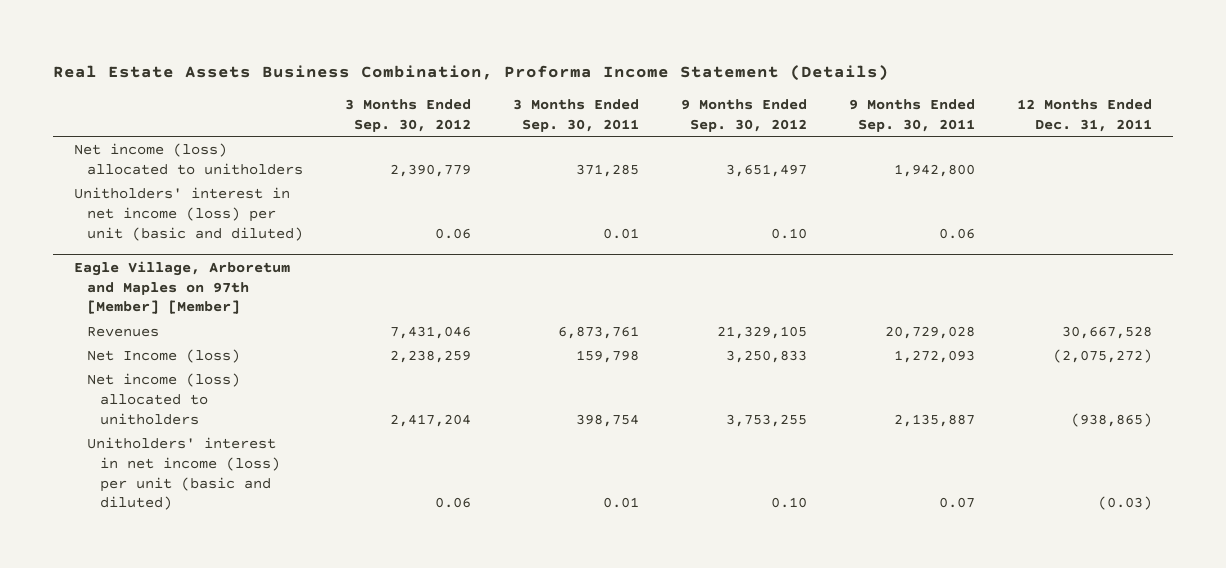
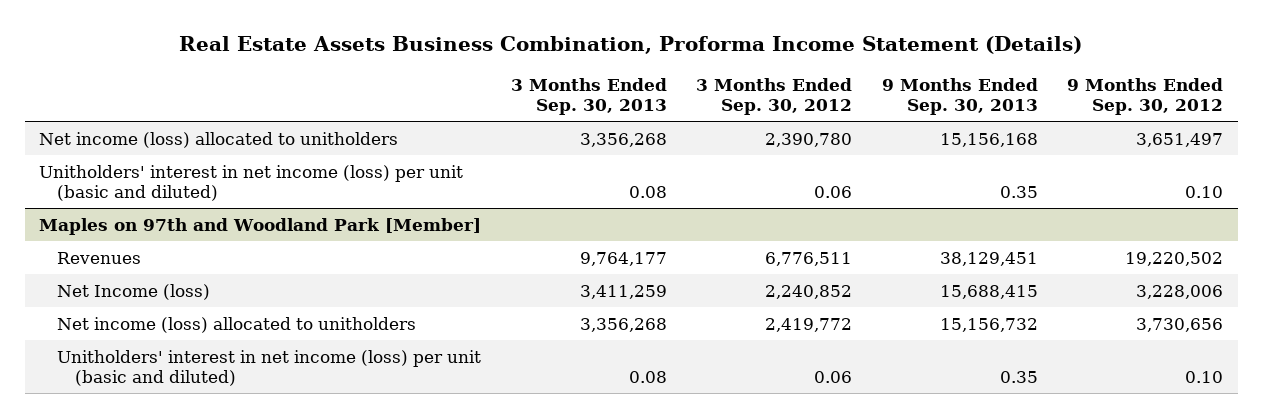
- | 3 Months Ended Sep. 30, 2012 | 3 Months Ended Sep. 30, 2011 | 9 Months Ended Sep. 30, 2012 | 9 Months Ended Sep. 30, 2011 | 12 Months Ended Dec. 31, 2011
+ | 3 Months Ended Sep. 30, 2013 | 3 Months Ended Sep. 30, 2012 | 9 Months Ended Sep. 30, 2013 | 9 Months Ended Sep. 30, 2012
- Net income (loss) allocated to unitholders | 2,390,779 | 371,285 | 3,651,497 | 1,942,800 |
+ Net income (loss) allocated to unitholders | 3,356,268 | 2,390,780 | 15,156,168 | 3,651,497
- Eagle Village, Arboretum and Maples on 97th [Member] [Member]
- Revenues | 7,431,046 | 6,873,761 | 21,329,105 | 20,729,028 | 30,667,528
- Net Income (loss) | 2,238,259 | 159,798 | 3,250,833 | 1,272,093 | (2,075,272)
- Net income (loss) allocated to unitholders | 2,417,204 | 398,754 | 3,753,255 | 2,135,887 | (938,865)
+ Maples on 97th and Woodland Park [Member]
+ Revenues | 9,764,177 | 6,776,511 | 38,129,451 | 19,220,502
+ Net Income (loss) | 3,411,259 | 2,240,852 | 15,688,415 | 3,228,006
+ Net income (loss) allocated to unitholders | 3,356,268 | 2,419,772 | 15,156,732 | 3,730,656

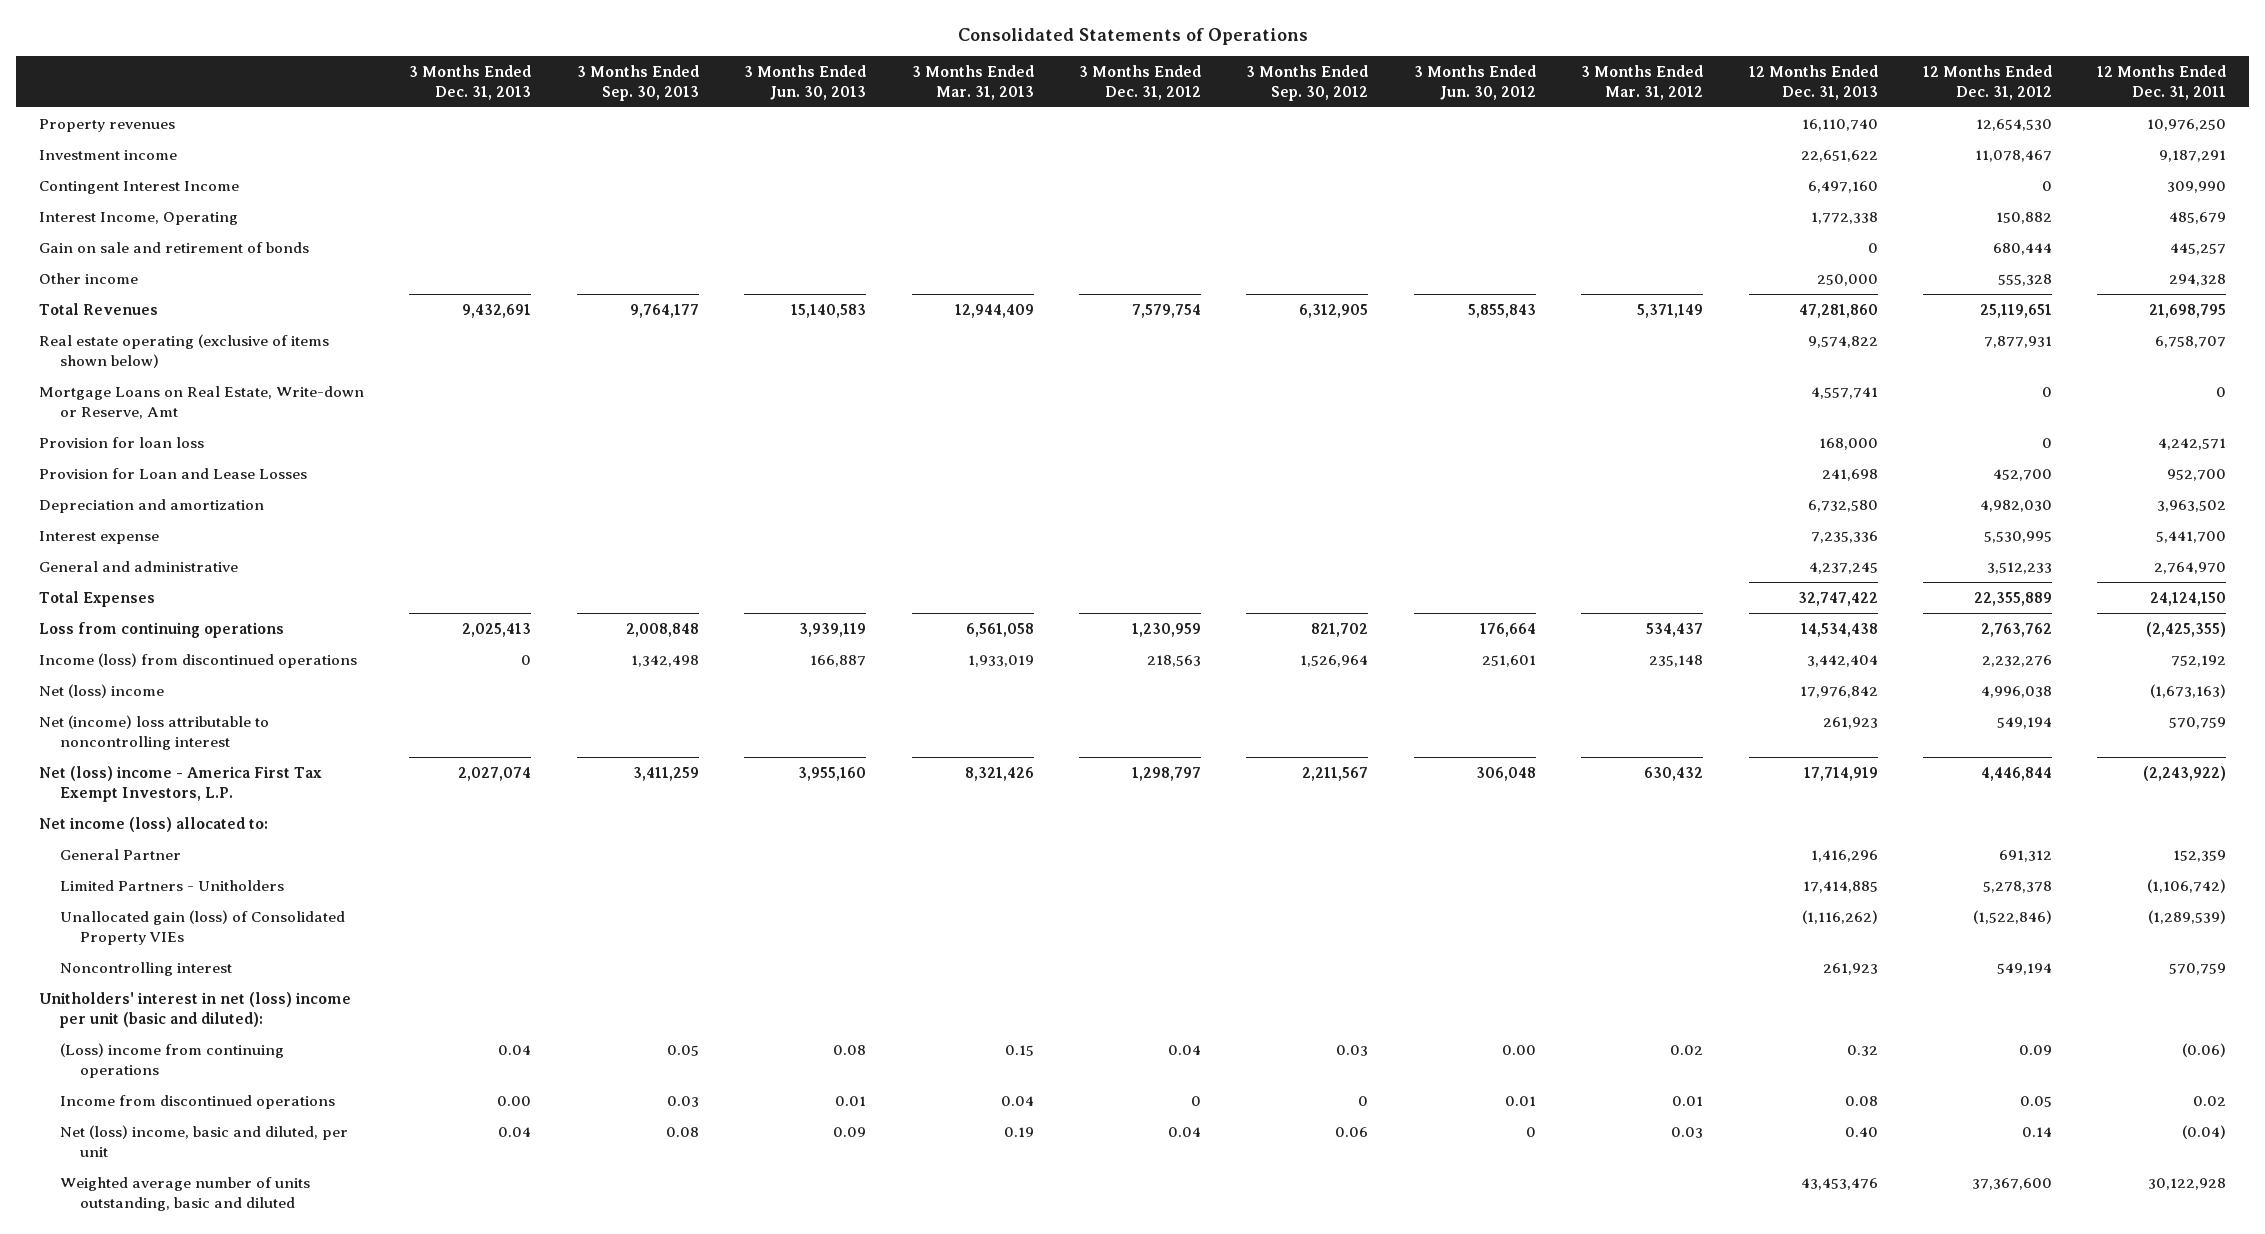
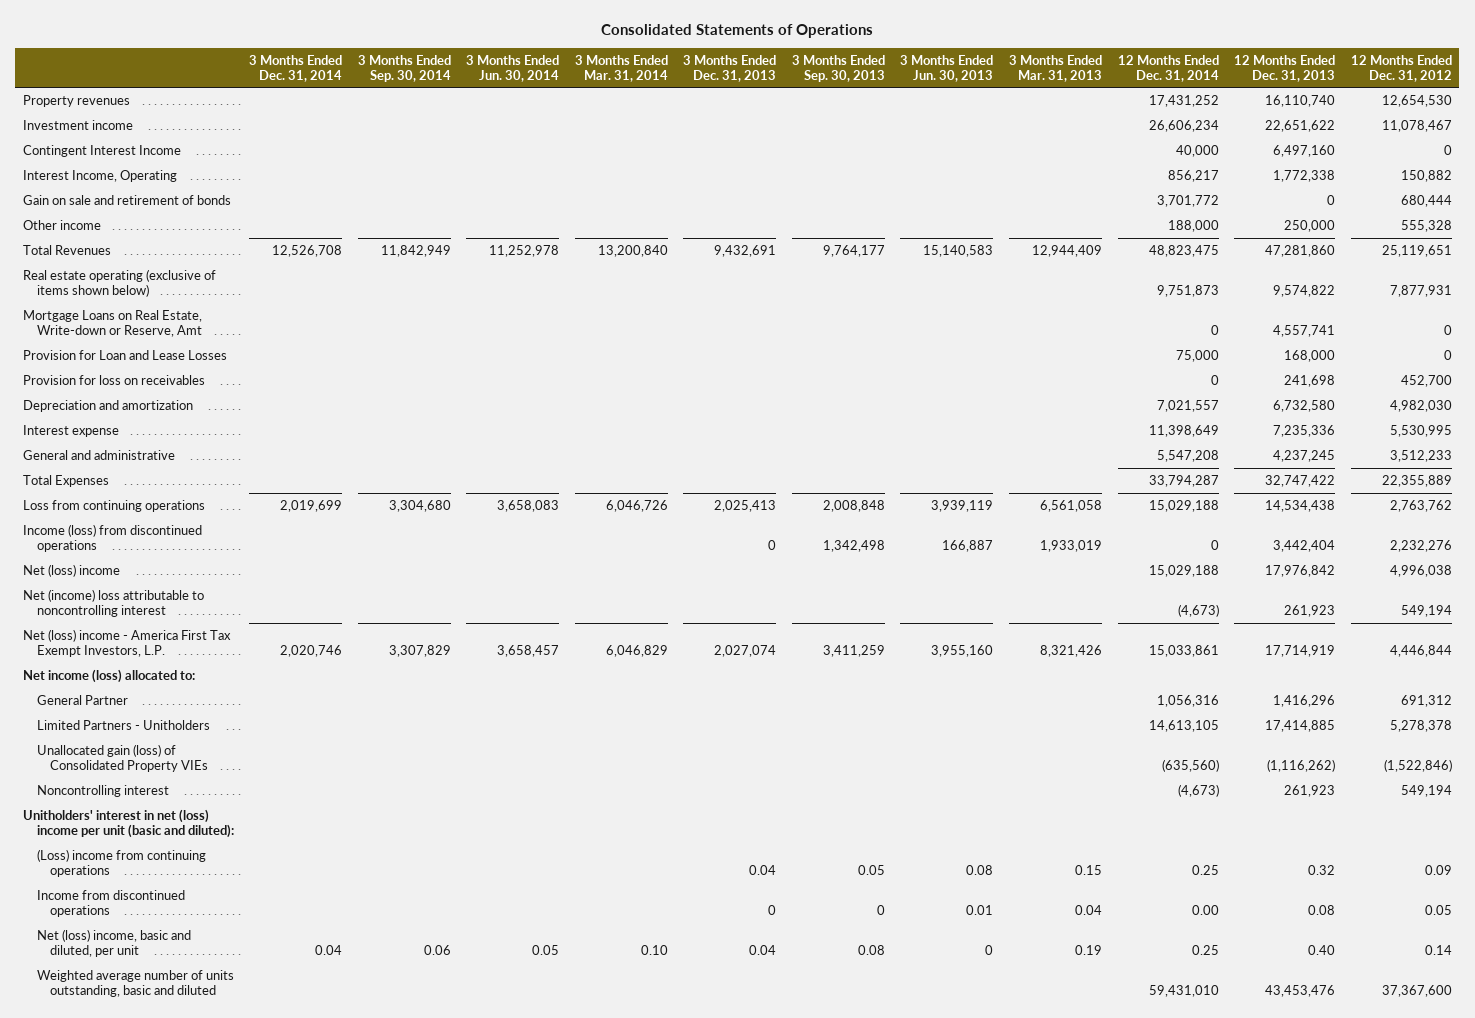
- | 3 Months Ended Dec. 31, 2013 | 3 Months Ended Sep. 30, 2013 | 3 Months Ended Jun. 30, 2013 | 3 Months Ended Mar. 31, 2013 | 3 Months Ended Dec. 31, 2012 | 3 Months Ended Sep. 30, 2012 | 3 Months Ended Jun. 30, 2012 | 3 Months Ended Mar. 31, 2012 | 12 Months Ended Dec. 31, 2013 | 12 Months Ended Dec. 31, 2012 | 12 Months Ended Dec. 31, 2011
+ | 3 Months Ended Dec. 31, 2014 | 3 Months Ended Sep. 30, 2014 | 3 Months Ended Jun. 30, 2014 | 3 Months Ended Mar. 31, 2014 | 3 Months Ended Dec. 31, 2013 | 3 Months Ended Sep. 30, 2013 | 3 Months Ended Jun. 30, 2013 | 3 Months Ended Mar. 31, 2013 | 12 Months Ended Dec. 31, 2014 | 12 Months Ended Dec. 31, 2013 | 12 Months Ended Dec. 31, 2012
- Provision for loan loss | | | | | | | | | 168,000 | 0 | 4,242,571
- Provision for Loan and Lease Losses | | | | | | | | | 241,698 | 452,700 | 952,700
+ Provision for Loan and Lease Losses | | | | | | | | | 75,000 | 168,000 | 0
+ Provision for loss on receivables | | | | | | | | | 0 | 241,698 | 452,700
- Income from discontinued operations | 0.00 | 0.03 | 0.01 | 0.04 | 0 | 0 | 0.01 | 0.01 | 0.08 | 0.05 | 0.02
- Net (loss) income, basic and diluted, per unit | 0.04 | 0.08 | 0.09 | 0.19 | 0.04 | 0.06 | 0 | 0.03 | 0.40 | 0.14 | (0.04)
+ Income from discontinued operations | | | | | 0 | 0 | 0.01 | 0.04 | 0.00 | 0.08 | 0.05
+ Net (loss) income, basic and diluted, per unit | 0.04 | 0.06 | 0.05 | 0.10 | 0.04 | 0.08 | 0 | 0.19 | 0.25 | 0.40 | 0.14

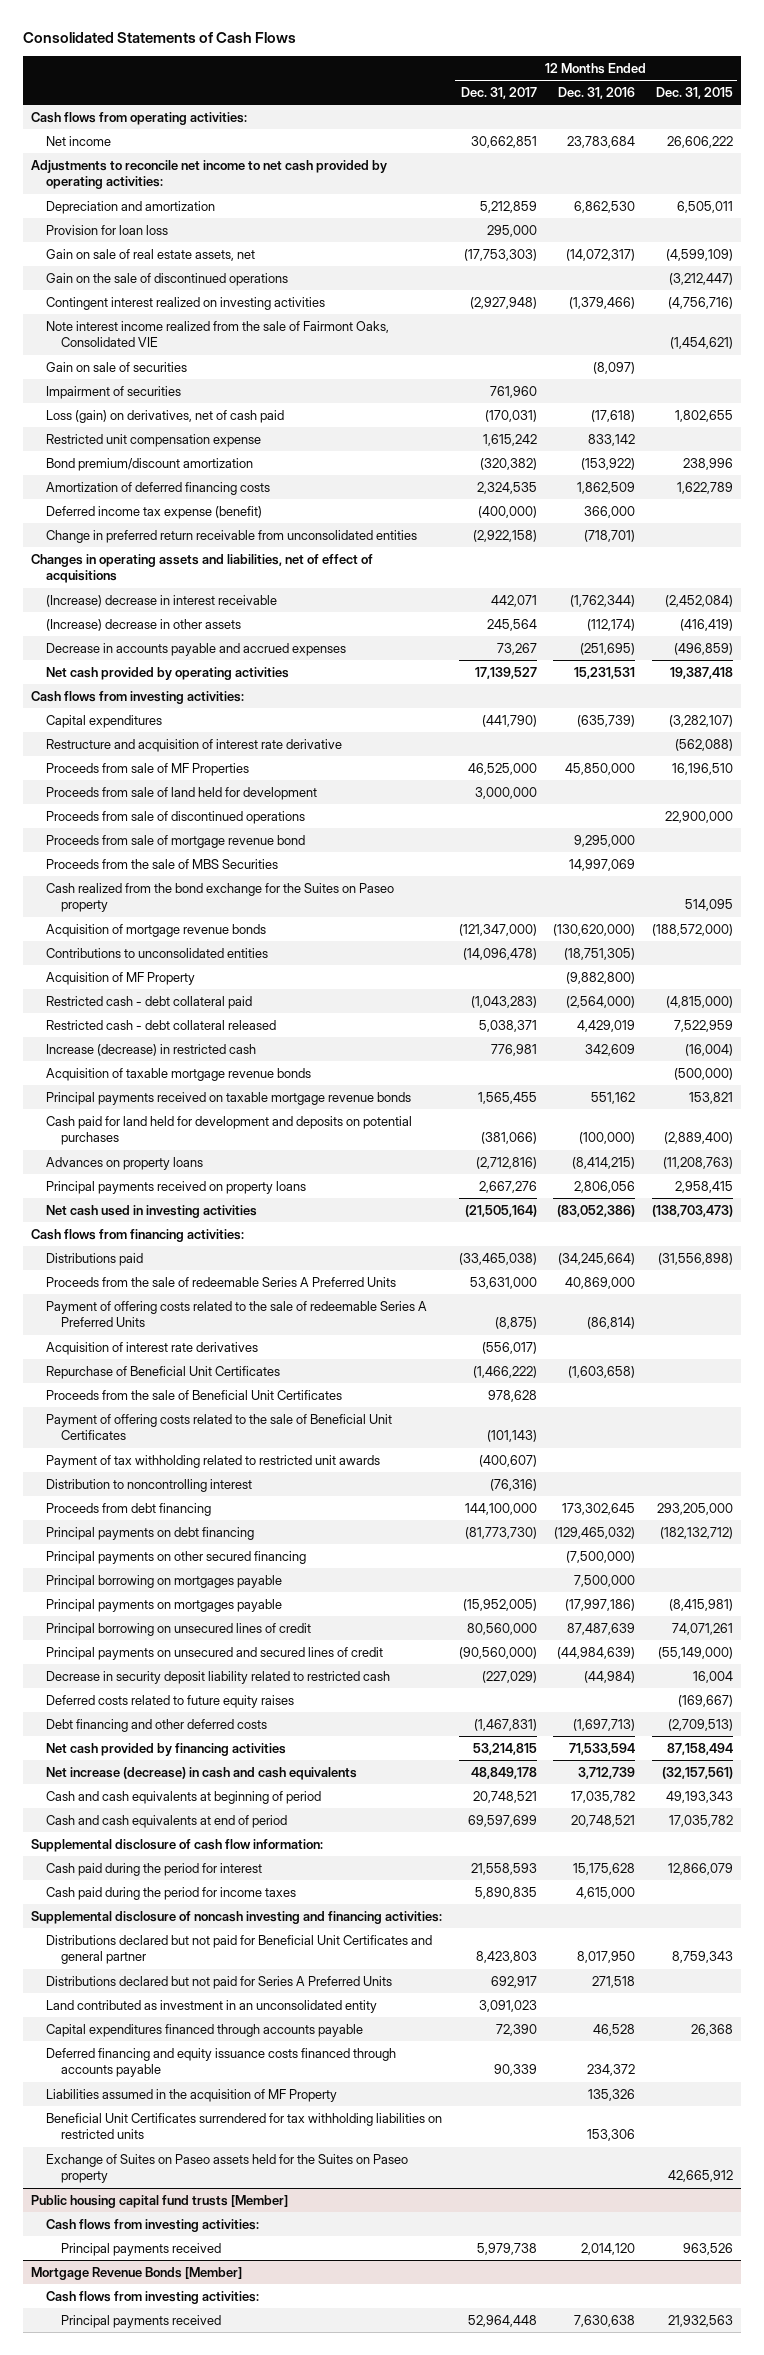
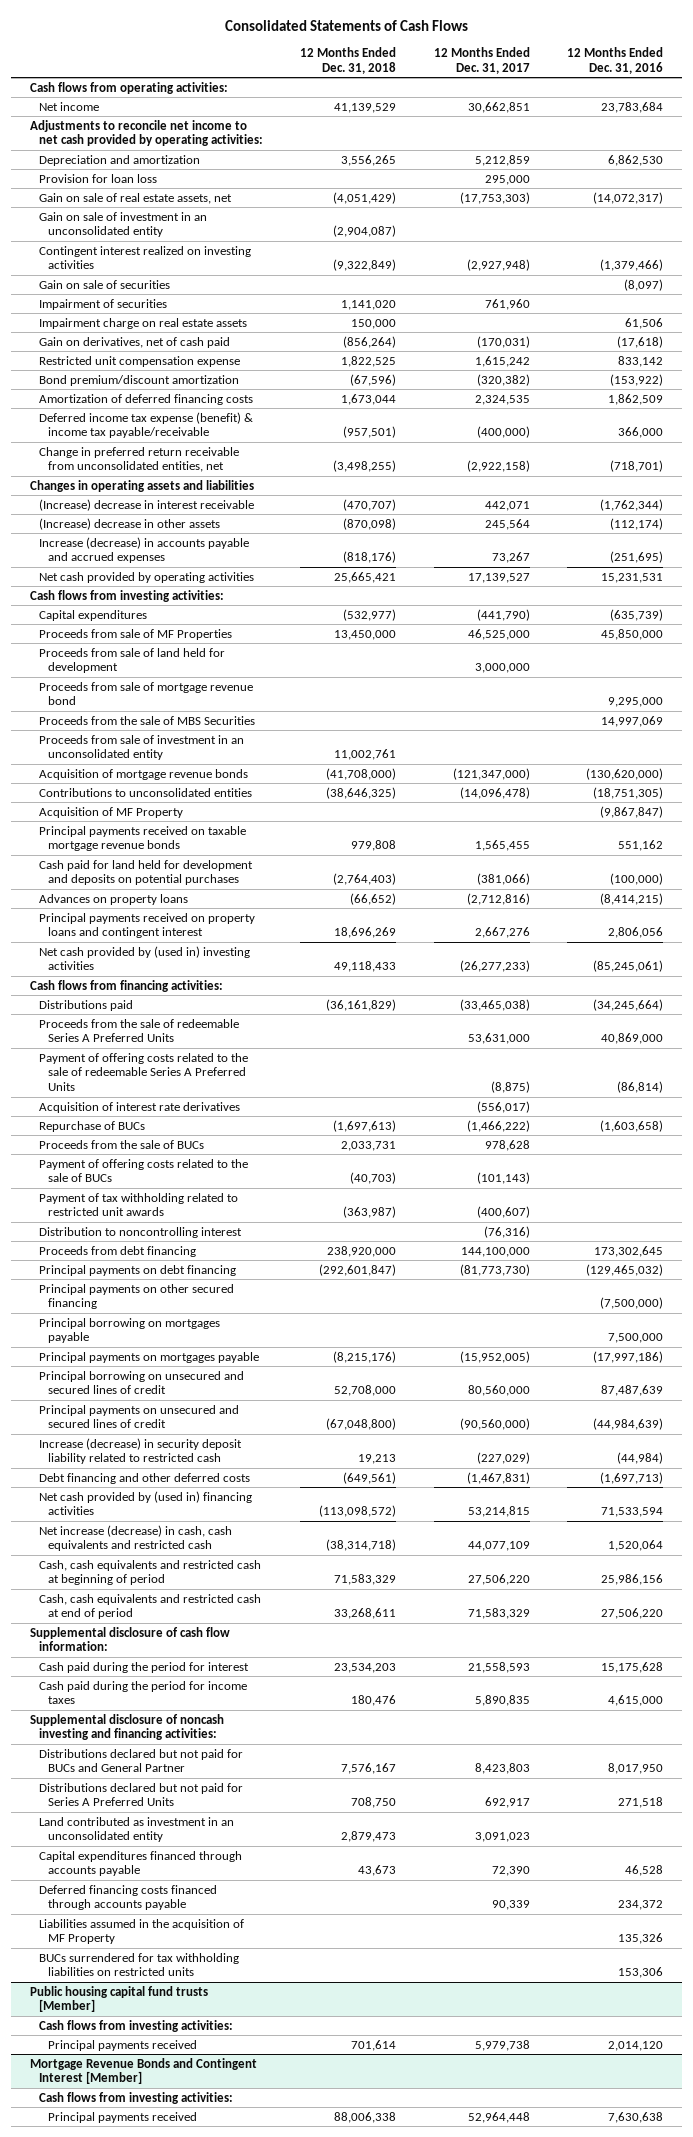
- | 12 Months Ended Dec. 31, 2017 | 12 Months Ended Dec. 31, 2016 | 12 Months Ended Dec. 31, 2015
+ | 12 Months Ended Dec. 31, 2018 | 12 Months Ended Dec. 31, 2017 | 12 Months Ended Dec. 31, 2016
- Gain on the sale of discontinued operations | | | (3,212,447)
+ Gain on sale of investment in an unconsolidated entity | (2,904,087) | |
- Note interest income realized from the sale of Fairmont Oaks, Consolidated VIE | | | (1,454,621)
- Loss (gain) on derivatives, net of cash paid | (170,031) | (17,618) | 1,802,655
+ Impairment charge on real estate assets | 150,000 | | 61,506
+ Gain on derivatives, net of cash paid | (856,264) | (170,031) | (17,618)
- Deferred income tax expense (benefit) | (400,000) | 366,000 |
- Change in preferred return receivable from unconsolidated entities | (2,922,158) | (718,701) |
- Changes in operating assets and liabilities, net of effect of acquisitions
+ Deferred income tax expense (benefit) & income tax payable/receivable | (957,501) | (400,000) | 366,000
+ Change in preferred return receivable from unconsolidated entities, net | (3,498,255) | (2,922,158) | (718,701)
+ Changes in operating assets and liabilities
- Decrease in accounts payable and accrued expenses | 73,267 | (251,695) | (496,859)
+ Increase (decrease) in accounts payable and accrued expenses | (818,176) | 73,267 | (251,695)
- Restructure and acquisition of interest rate derivative | | | (562,088)
- Proceeds from sale of discontinued operations | | | 22,900,000
- Cash realized from the bond exchange for the Suites on Paseo property | | | 514,095
+ Proceeds from sale of investment in an unconsolidated entity | 11,002,761 | |
- Acquisition of MF Property | | (9,882,800) |
- Restricted cash - debt collateral paid | (1,043,283) | (2,564,000) | (4,815,000)
- Restricted cash - debt collateral released | 5,038,371 | 4,429,019 | 7,522,959
- Increase (decrease) in restricted cash | 776,981 | 342,609 | (16,004)
- Acquisition of taxable mortgage revenue bonds | | | (500,000)
+ Acquisition of MF Property | | | (9,867,847)
- Principal payments received on property loans | 2,667,276 | 2,806,056 | 2,958,415
- Net cash used in investing activities | (21,505,164) | (83,052,386) | (138,703,473)
+ Principal payments received on property loans and contingent interest | 18,696,269 | 2,667,276 | 2,806,056
+ Net cash provided by (used in) investing activities | 49,118,433 | (26,277,233) | (85,245,061)
- Repurchase of Beneficial Unit Certificates | (1,466,222) | (1,603,658) |
- Proceeds from the sale of Beneficial Unit Certificates | 978,628 | |
- Payment of offering costs related to the sale of Beneficial Unit Certificates | (101,143) | |
+ Repurchase of BUCs | (1,697,613) | (1,466,222) | (1,603,658)
+ Proceeds from the sale of BUCs | 2,033,731 | 978,628 |
+ Payment of offering costs related to the sale of BUCs | (40,703) | (101,143) |
- Principal borrowing on unsecured lines of credit | 80,560,000 | 87,487,639 | 74,071,261
+ Principal borrowing on unsecured and secured lines of credit | 52,708,000 | 80,560,000 | 87,487,639
- Decrease in security deposit liability related to restricted cash | (227,029) | (44,984) | 16,004
- Deferred costs related to future equity raises | | | (169,667)
+ Increase (decrease) in security deposit liability related to restricted cash | 19,213 | (227,029) | (44,984)
- Net cash provided by financing activities | 53,214,815 | 71,533,594 | 87,158,494
- Net increase (decrease) in cash and cash equivalents | 48,849,178 | 3,712,739 | (32,157,561)
- Cash and cash equivalents at beginning of period | 20,748,521 | 17,035,782 | 49,193,343
- Cash and cash equivalents at end of period | 69,597,699 | 20,748,521 | 17,035,782
+ Net cash provided by (used in) financing activities | (113,098,572) | 53,214,815 | 71,533,594
+ Net increase (decrease) in cash, cash equivalents and restricted cash | (38,314,718) | 44,077,109 | 1,520,064
+ Cash, cash equivalents and restricted cash at beginning of period | 71,583,329 | 27,506,220 | 25,986,156
+ Cash, cash equivalents and restricted cash at end of period | 33,268,611 | 71,583,329 | 27,506,220
- Distributions declared but not paid for Beneficial Unit Certificates and general partner | 8,423,803 | 8,017,950 | 8,759,343
+ Distributions declared but not paid for BUCs and General Partner | 7,576,167 | 8,423,803 | 8,017,950
- Deferred financing and equity issuance costs financed through accounts payable | 90,339 | 234,372 |
+ Deferred financing costs financed through accounts payable | | 90,339 | 234,372
- Beneficial Unit Certificates surrendered for tax withholding liabilities on restricted units | | 153,306 |
- Exchange of Suites on Paseo assets held for the Suites on Paseo property | | | 42,665,912
+ BUCs surrendered for tax withholding liabilities on restricted units | | | 153,306
- Mortgage Revenue Bonds [Member]
+ Mortgage Revenue Bonds and Contingent Interest [Member]

